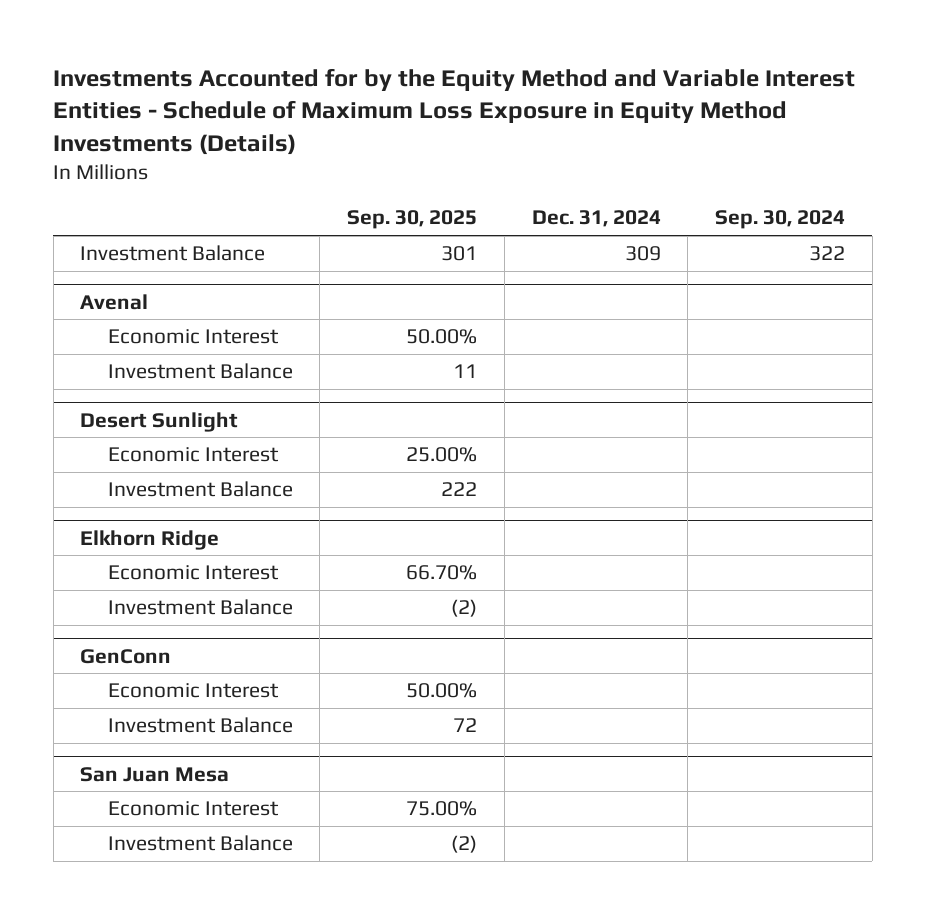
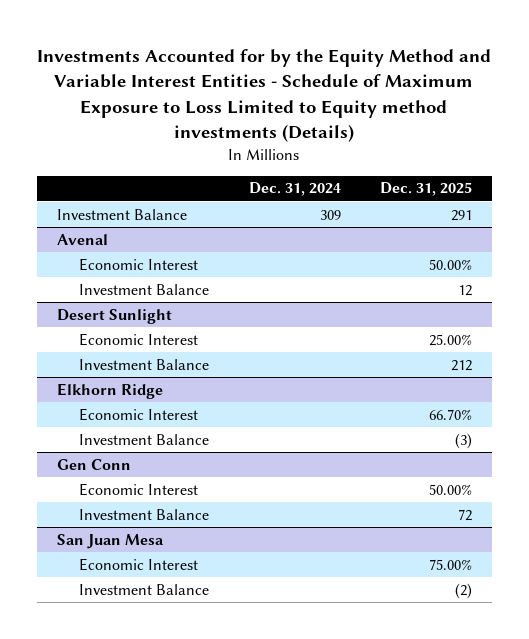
- Investments Accounted for by the Equity Method and Variable Interest Entities - Schedule of Maximum Loss Exposure in Equity Method Investments (Details)
+ Investments Accounted for by the Equity Method and Variable Interest Entities - Schedule of Maximum Exposure to Loss Limited to Equity method investments (Details)
- | Sep. 30, 2025 | Dec. 31, 2024 | Sep. 30, 2024
+ | Dec. 31, 2024 | Dec. 31, 2025
- GenConn
+ Gen Conn

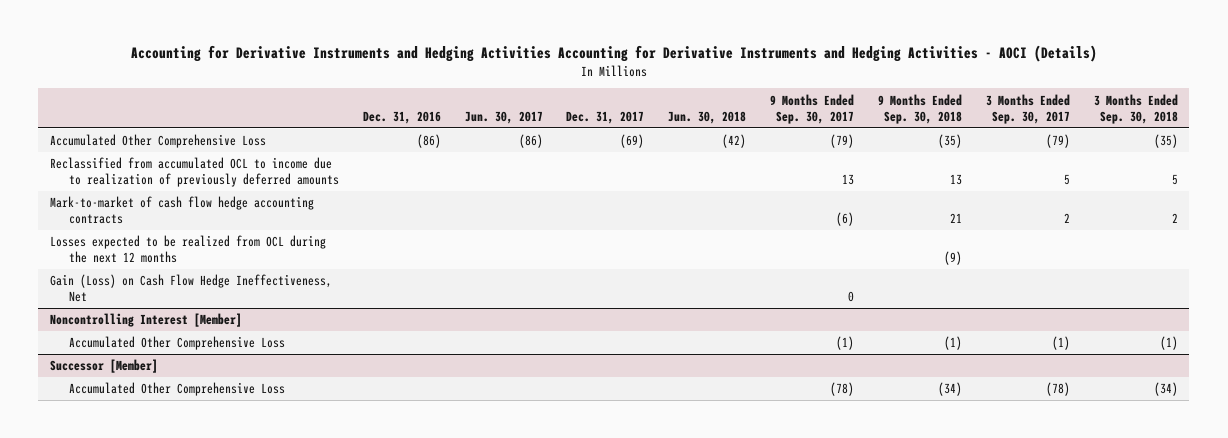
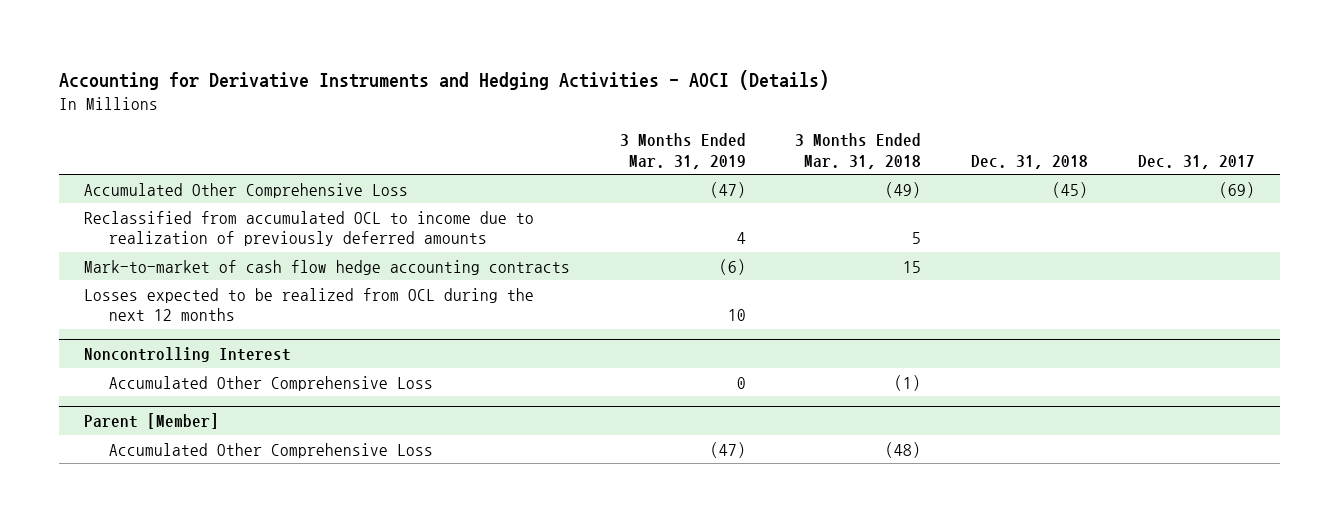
- Accounting for Derivative Instruments and Hedging Activities Accounting for Derivative Instruments and Hedging Activities - AOCI (Details)
+ Accounting for Derivative Instruments and Hedging Activities - AOCI (Details)
- | Dec. 31, 2016 | Jun. 30, 2017 | Dec. 31, 2017 | Jun. 30, 2018 | 9 Months Ended Sep. 30, 2017 | 9 Months Ended Sep. 30, 2018 | 3 Months Ended Sep. 30, 2017 | 3 Months Ended Sep. 30, 2018
+ | 3 Months Ended Mar. 31, 2019 | 3 Months Ended Mar. 31, 2018 | Dec. 31, 2018 | Dec. 31, 2017
- Gain (Loss) on Cash Flow Hedge Ineffectiveness, Net | | | | | 0 | | |
- Noncontrolling Interest [Member]
+ Noncontrolling Interest
- Successor [Member]
- Accumulated Other Comprehensive Loss | | | | | (78) | (34) | (78) | (34)
+ Parent [Member]
+ Accumulated Other Comprehensive Loss | (47) | (48) | |

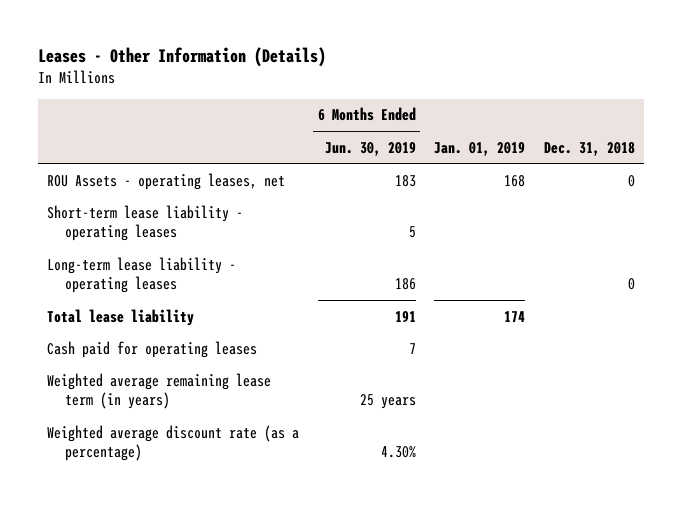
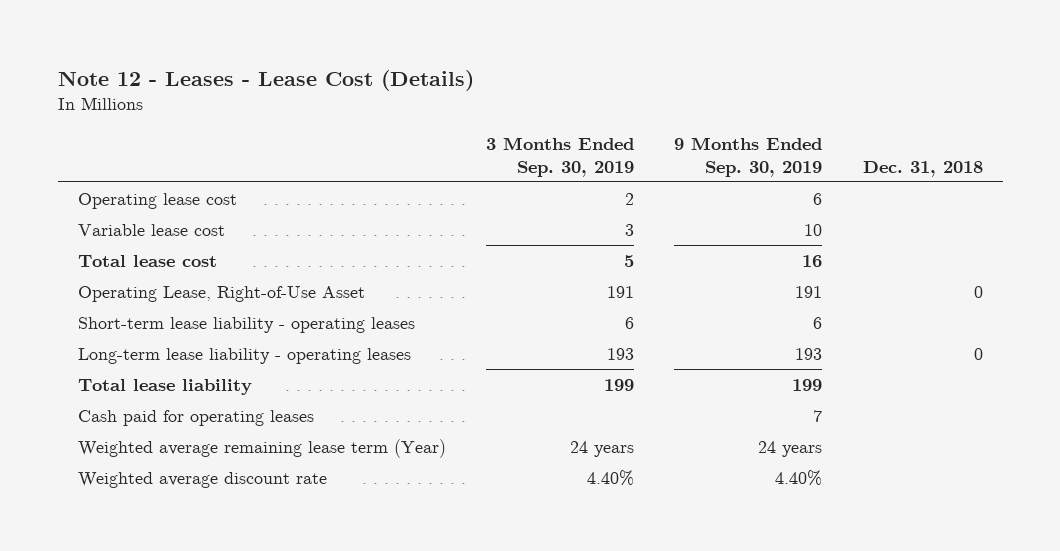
- Leases - Other Information (Details)
+ Note 12 - Leases - Lease Cost (Details)
- | 6 Months Ended Jun. 30, 2019 | Jan. 01, 2019 | Dec. 31, 2018
+ | 3 Months Ended Sep. 30, 2019 | 9 Months Ended Sep. 30, 2019 | Dec. 31, 2018
- ROU Assets - operating leases, net | 183 | 168 | 0
+ Operating lease cost | 2 | 6 |
+ Variable lease cost | 3 | 10 |
+ Total lease cost | 5 | 16 |
+ Operating Lease, Right-of-Use Asset | 191 | 191 | 0
- Weighted average remaining lease term (in years) | 25 years | |
- Weighted average discount rate (as a percentage) | 4.30% | |
+ Weighted average remaining lease term (Year) | 24 years | 24 years |
+ Weighted average discount rate | 4.40% | 4.40% |

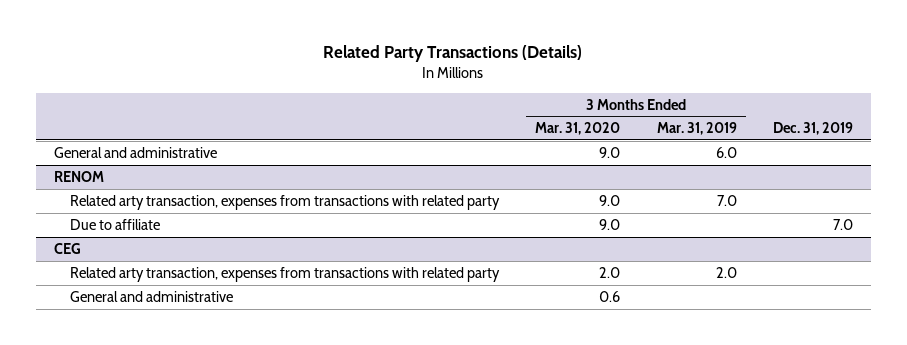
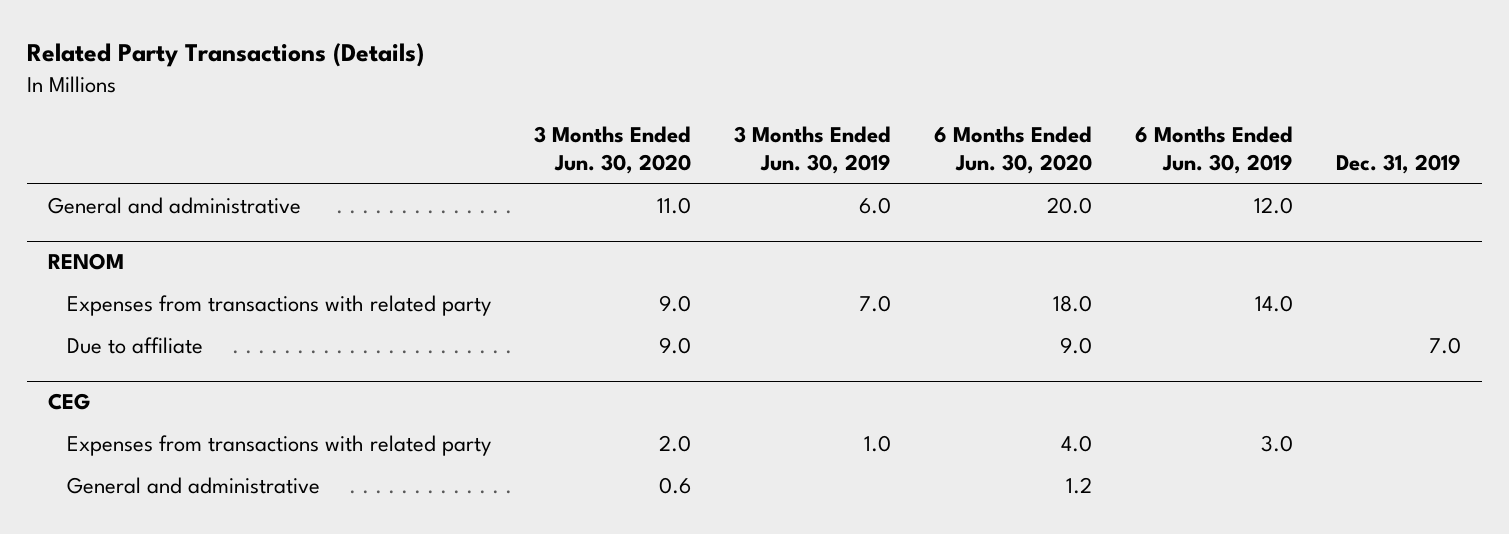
- | 3 Months Ended Mar. 31, 2020 | 3 Months Ended Mar. 31, 2019 | Dec. 31, 2019
+ | 3 Months Ended Jun. 30, 2020 | 3 Months Ended Jun. 30, 2019 | 6 Months Ended Jun. 30, 2020 | 6 Months Ended Jun. 30, 2019 | Dec. 31, 2019
@ RENOM
- Related arty transaction, expenses from transactions with related party | 9.0 | 7.0 |
+ Expenses from transactions with related party | 9.0 | 7.0 | 18.0 | 14.0 |
@ CEG
- Related arty transaction, expenses from transactions with related party | 2.0 | 2.0 |
+ Expenses from transactions with related party | 2.0 | 1.0 | 4.0 | 3.0 |

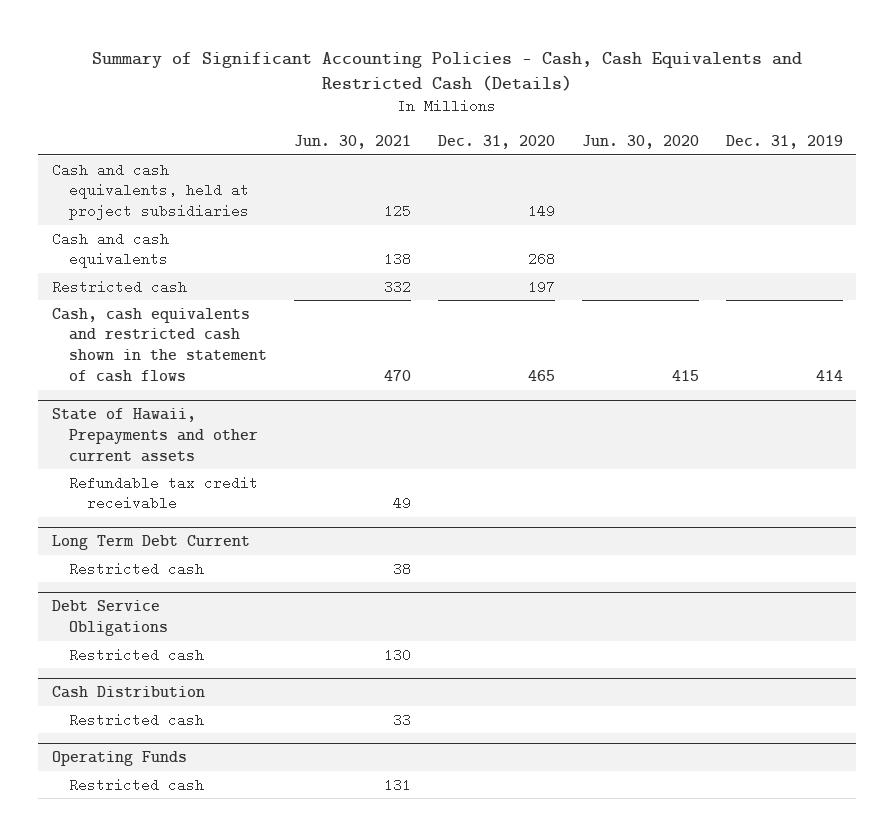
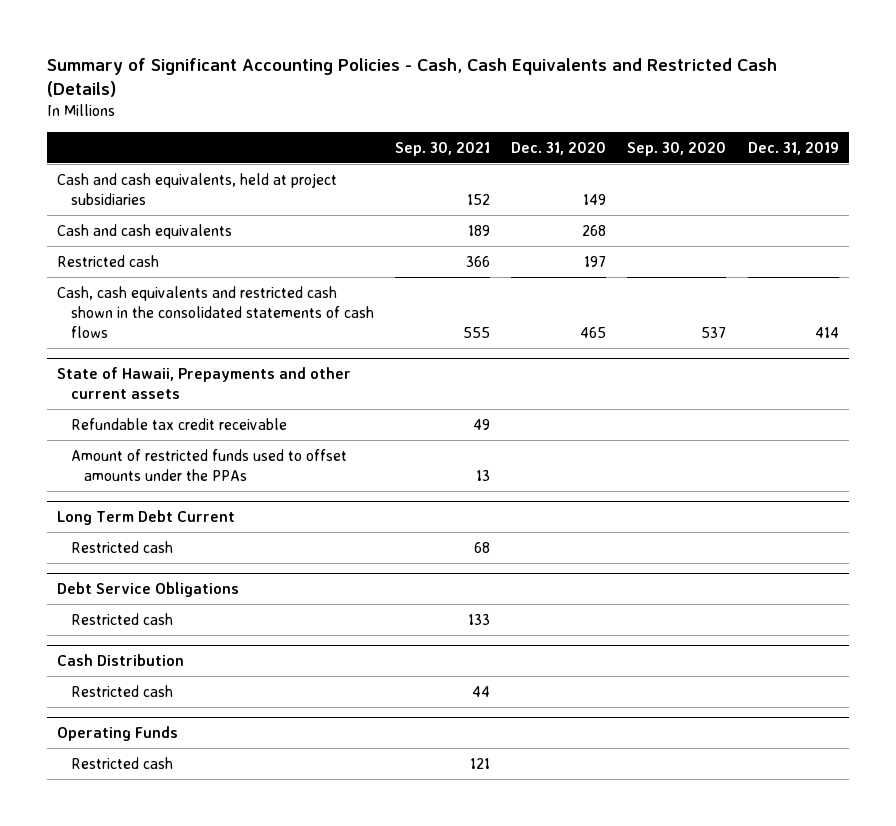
- | Jun. 30, 2021 | Dec. 31, 2020 | Jun. 30, 2020 | Dec. 31, 2019
+ | Sep. 30, 2021 | Dec. 31, 2020 | Sep. 30, 2020 | Dec. 31, 2019
- Cash, cash equivalents and restricted cash shown in the statement of cash flows | 470 | 465 | 415 | 414
+ Cash, cash equivalents and restricted cash shown in the consolidated statements of cash flows | 555 | 465 | 537 | 414
@ State of Hawaii, Prepayments and other current assets
+ Amount of restricted funds used to offset amounts under the PPAs | 13 | | |

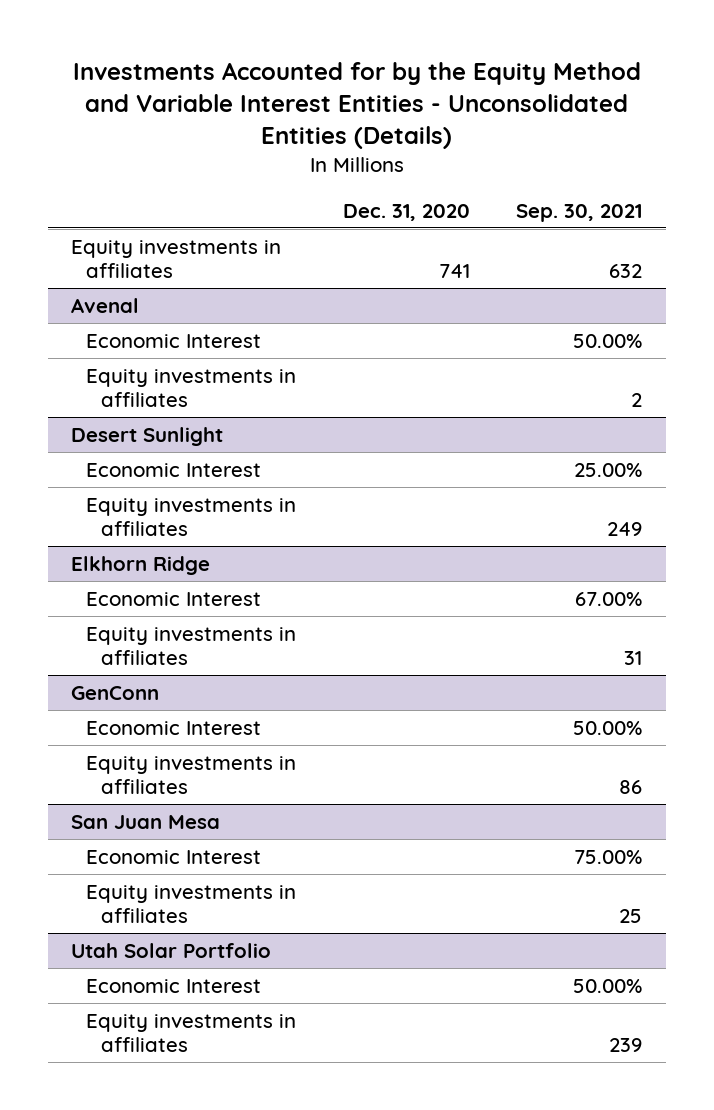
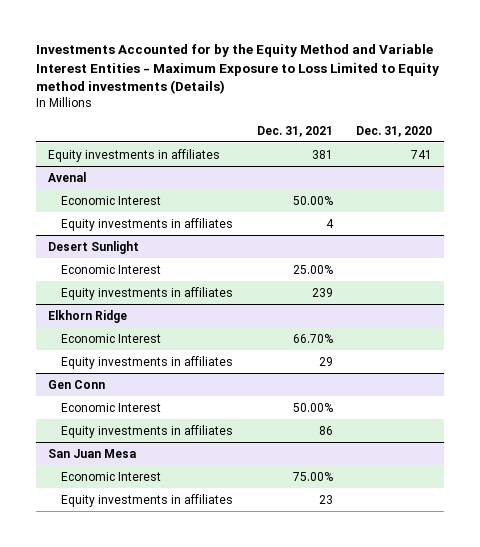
- Investments Accounted for by the Equity Method and Variable Interest Entities - Unconsolidated Entities (Details)
+ Investments Accounted for by the Equity Method and Variable Interest Entities - Maximum Exposure to Loss Limited to Equity method investments (Details)
- | Dec. 31, 2020 | Sep. 30, 2021
+ | Dec. 31, 2021 | Dec. 31, 2020
- GenConn
+ Gen Conn
- Utah Solar Portfolio
- Economic Interest | | 50.00%
- Equity investments in affiliates | | 239

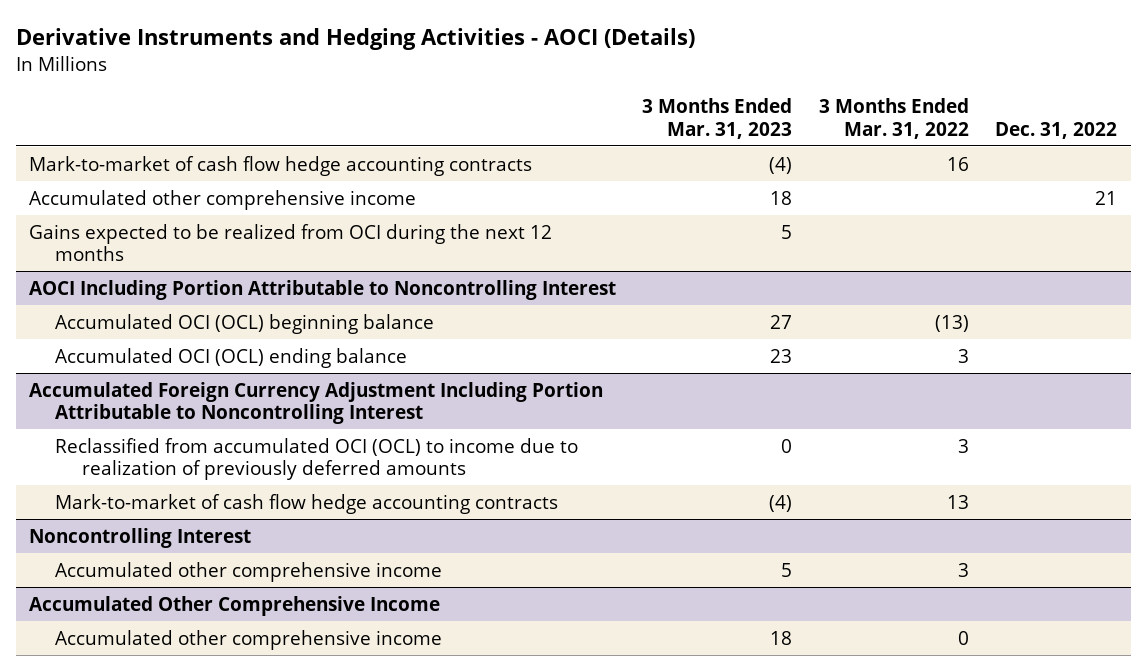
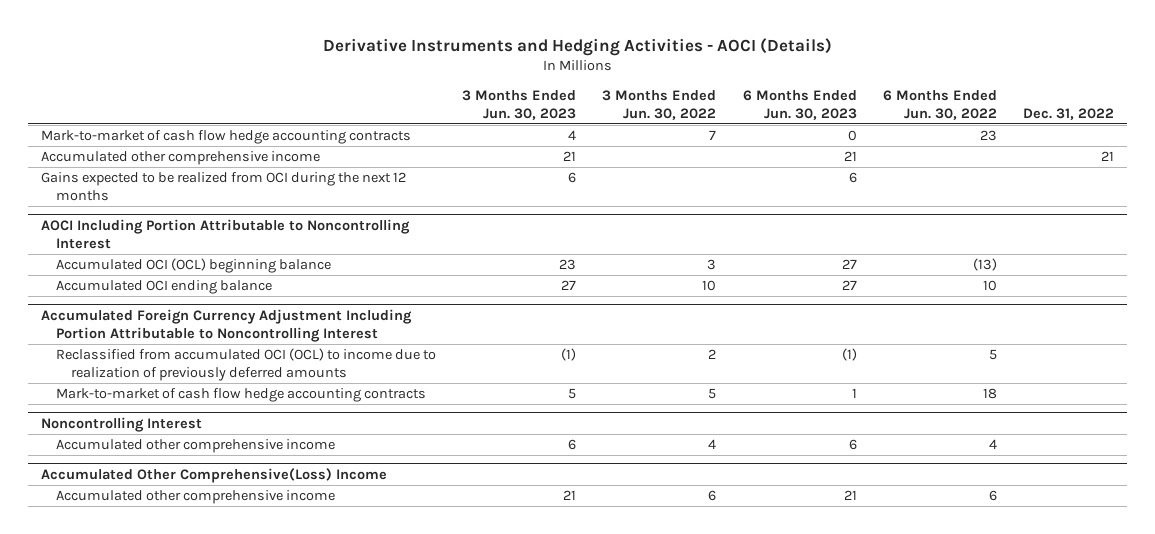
- | 3 Months Ended Mar. 31, 2023 | 3 Months Ended Mar. 31, 2022 | Dec. 31, 2022
+ | 3 Months Ended Jun. 30, 2023 | 3 Months Ended Jun. 30, 2022 | 6 Months Ended Jun. 30, 2023 | 6 Months Ended Jun. 30, 2022 | Dec. 31, 2022
@ AOCI Including Portion Attributable to Noncontrolling Interest
- Accumulated OCI (OCL) ending balance | 23 | 3 |
+ Accumulated OCI ending balance | 27 | 10 | 27 | 10 |
- Accumulated Other Comprehensive Income
+ Accumulated Other Comprehensive(Loss) Income

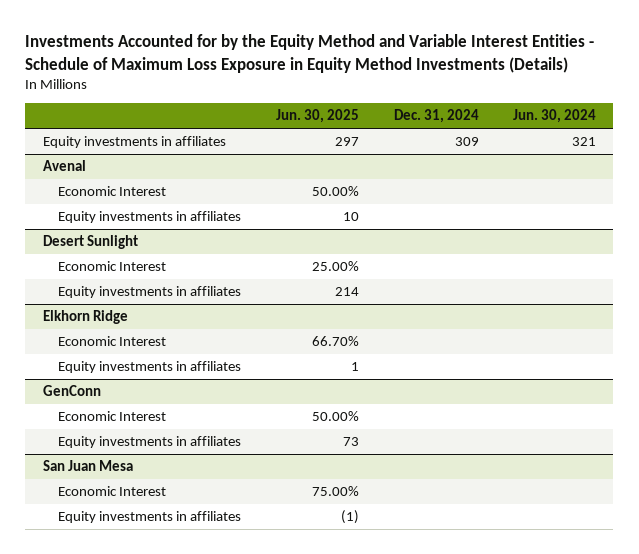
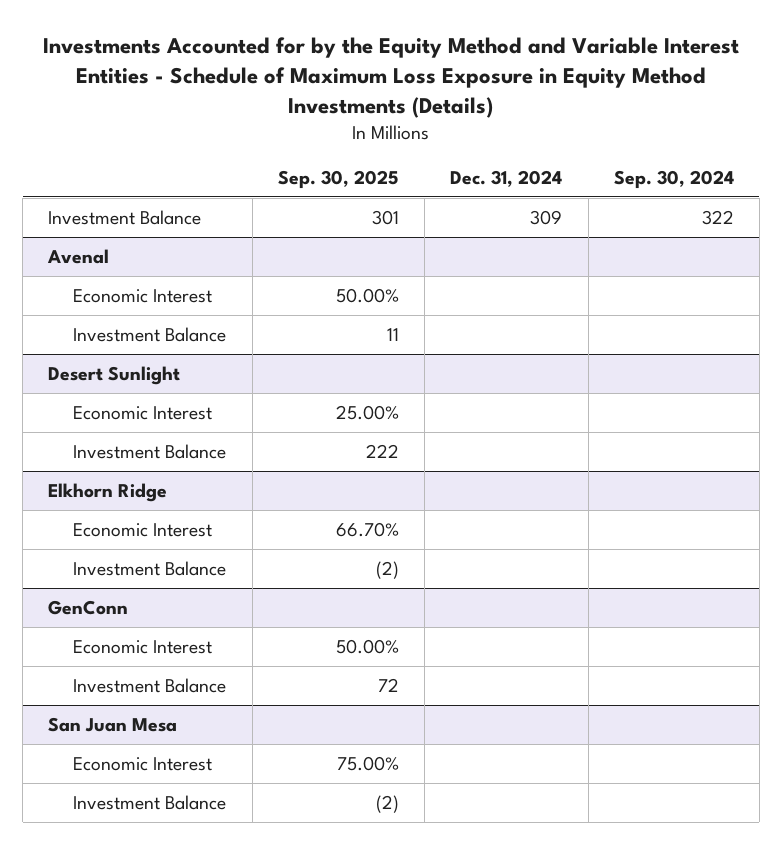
- | Jun. 30, 2025 | Dec. 31, 2024 | Jun. 30, 2024
+ | Sep. 30, 2025 | Dec. 31, 2024 | Sep. 30, 2024
- Equity investments in affiliates | 297 | 309 | 321
+ Investment Balance | 301 | 309 | 322
@ Avenal
- Equity investments in affiliates | 10 | |
+ Investment Balance | 11 | |
@ Desert Sunlight
- Equity investments in affiliates | 214 | |
+ Investment Balance | 222 | |
@ Elkhorn Ridge
- Equity investments in affiliates | 1 | |
+ Investment Balance | (2) | |
@ GenConn
- Equity investments in affiliates | 73 | |
+ Investment Balance | 72 | |
@ San Juan Mesa
- Equity investments in affiliates | (1) | |
+ Investment Balance | (2) | |

